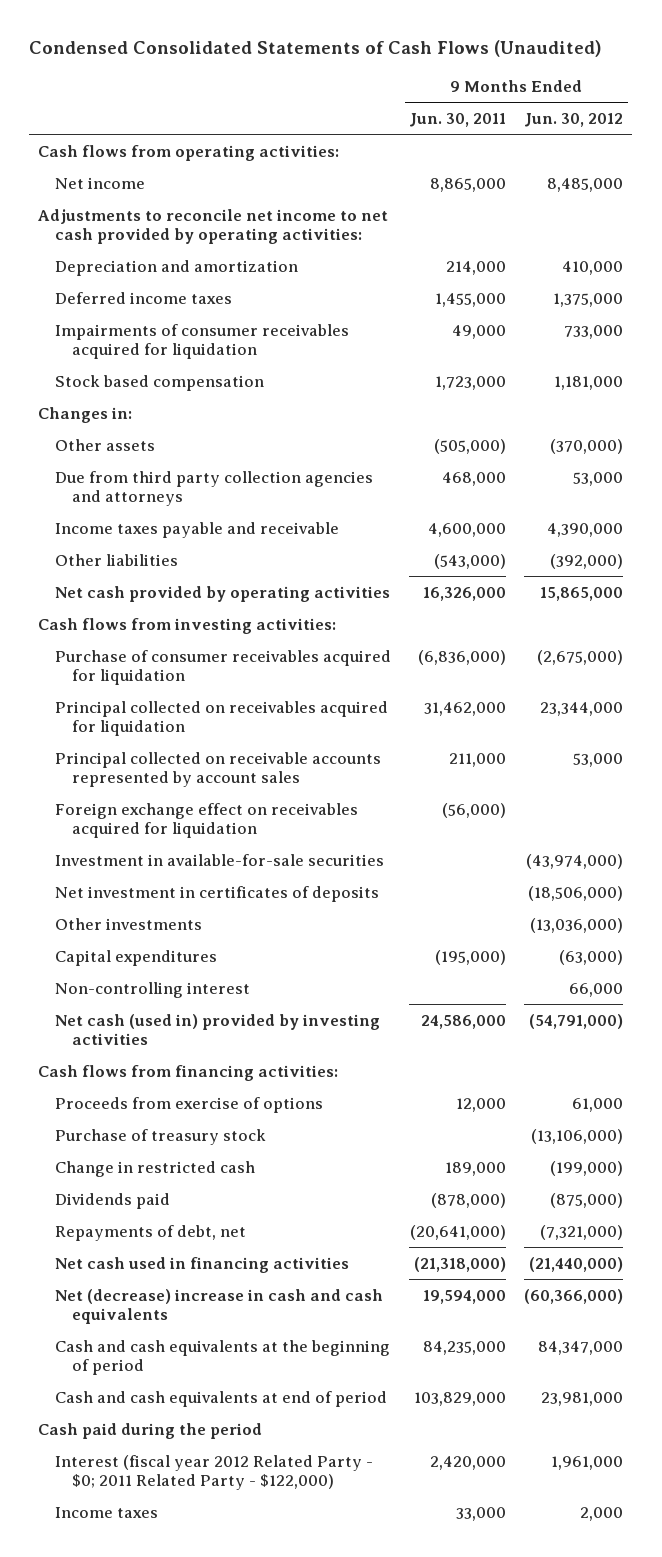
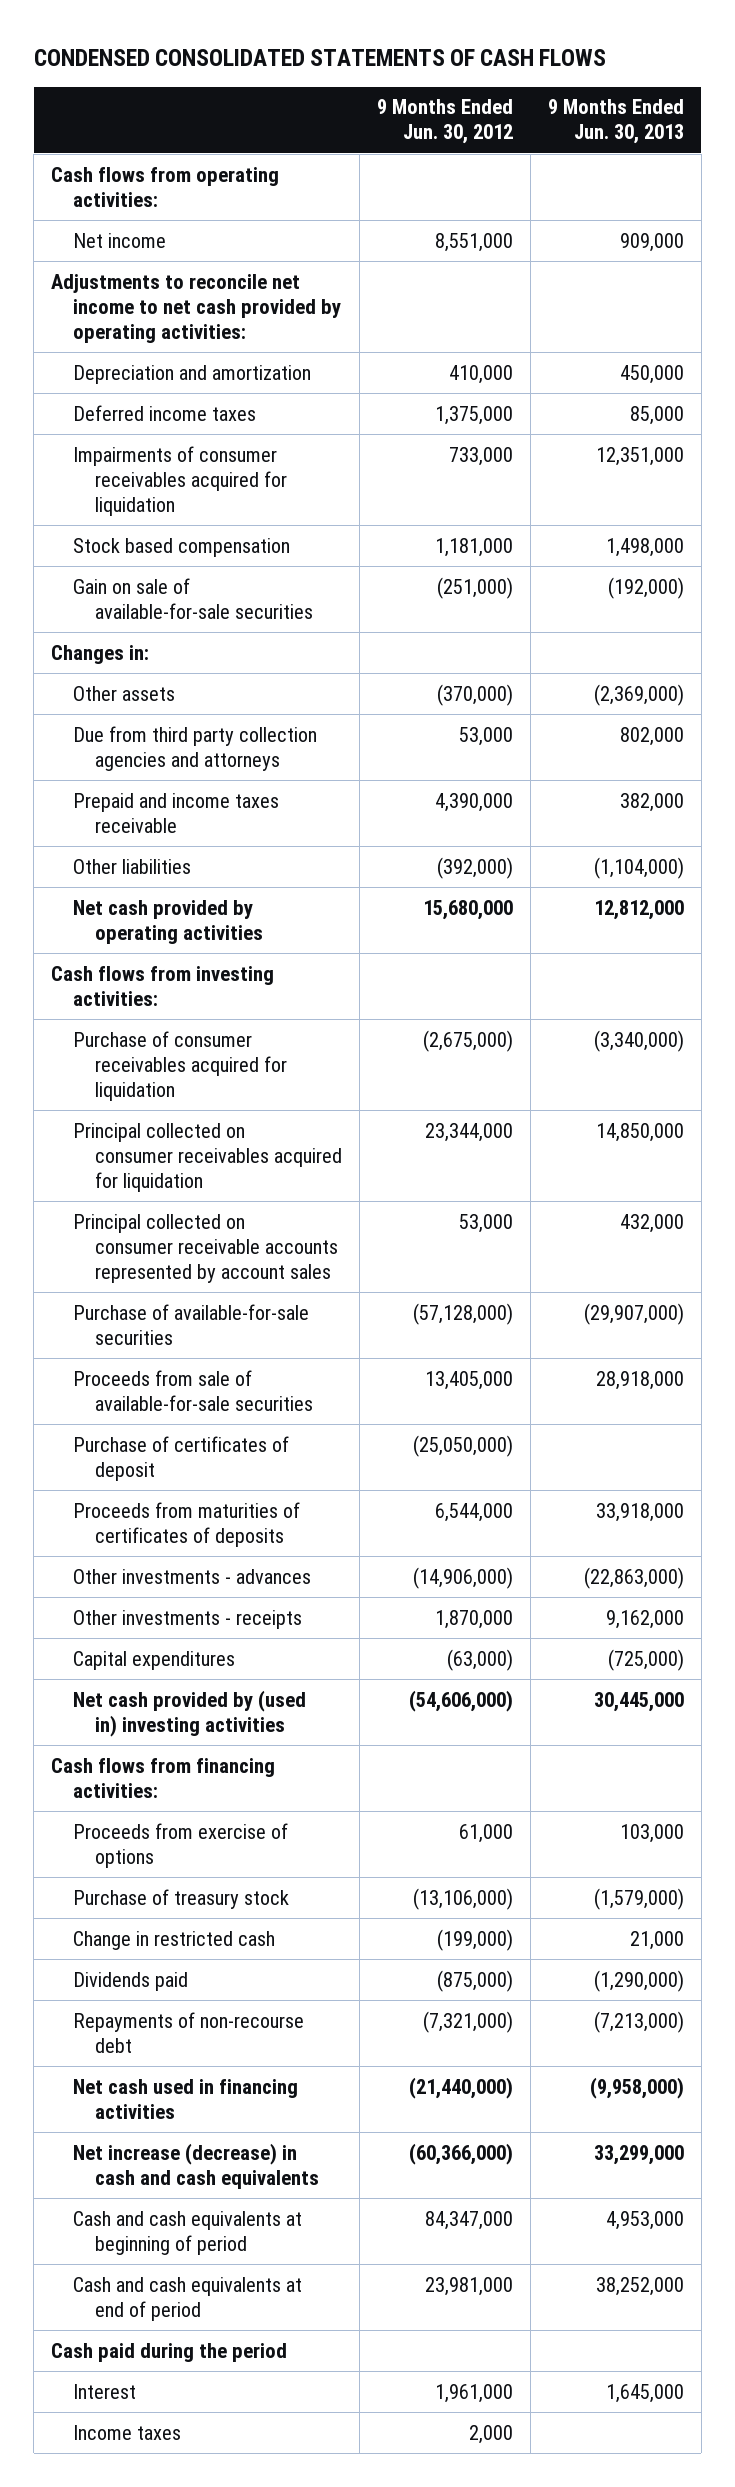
- Condensed Consolidated Statements of Cash Flows (Unaudited)
+ CONDENSED CONSOLIDATED STATEMENTS OF CASH FLOWS
- | 9 Months Ended Jun. 30, 2011 | 9 Months Ended Jun. 30, 2012
+ | 9 Months Ended Jun. 30, 2012 | 9 Months Ended Jun. 30, 2013
- Net income | 8,865,000 | 8,485,000
+ Net income | 8,551,000 | 909,000
+ Gain on sale of available-for-sale securities | (251,000) | (192,000)
- Income taxes payable and receivable | 4,600,000 | 4,390,000
+ Prepaid and income taxes receivable | 4,390,000 | 382,000
- Net cash provided by operating activities | 16,326,000 | 15,865,000
+ Net cash provided by operating activities | 15,680,000 | 12,812,000
- Principal collected on receivables acquired for liquidation | 31,462,000 | 23,344,000
- Principal collected on receivable accounts represented by account sales | 211,000 | 53,000
- Foreign exchange effect on receivables acquired for liquidation | (56,000) |
- Investment in available-for-sale securities | | (43,974,000)
- Net investment in certificates of deposits | | (18,506,000)
- Other investments | | (13,036,000)
+ Principal collected on consumer receivables acquired for liquidation | 23,344,000 | 14,850,000
+ Principal collected on consumer receivable accounts represented by account sales | 53,000 | 432,000
+ Purchase of available-for-sale securities | (57,128,000) | (29,907,000)
+ Proceeds from sale of available-for-sale securities | 13,405,000 | 28,918,000
+ Purchase of certificates of deposit | (25,050,000) |
+ Proceeds from maturities of certificates of deposits | 6,544,000 | 33,918,000
+ Other investments - advances | (14,906,000) | (22,863,000)
+ Other investments - receipts | 1,870,000 | 9,162,000
- Non-controlling interest | | 66,000
- Net cash (used in) provided by investing activities | 24,586,000 | (54,791,000)
+ Net cash provided by (used in) investing activities | (54,606,000) | 30,445,000
- Repayments of debt, net | (20,641,000) | (7,321,000)
+ Repayments of non-recourse debt | (7,321,000) | (7,213,000)
- Net (decrease) increase in cash and cash equivalents | 19,594,000 | (60,366,000)
- Cash and cash equivalents at the beginning of period | 84,235,000 | 84,347,000
+ Net increase (decrease) in cash and cash equivalents | (60,366,000) | 33,299,000
+ Cash and cash equivalents at beginning of period | 84,347,000 | 4,953,000
- Interest (fiscal year 2012 Related Party - $0; 2011 Related Party - $122,000) | 2,420,000 | 1,961,000
+ Interest | 1,961,000 | 1,645,000

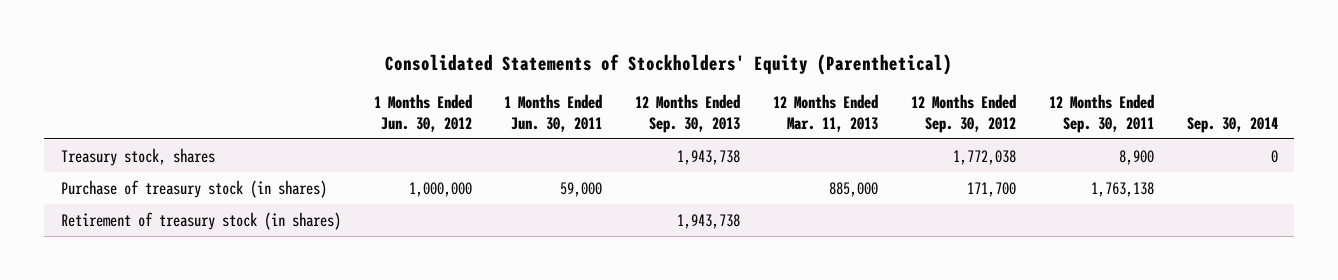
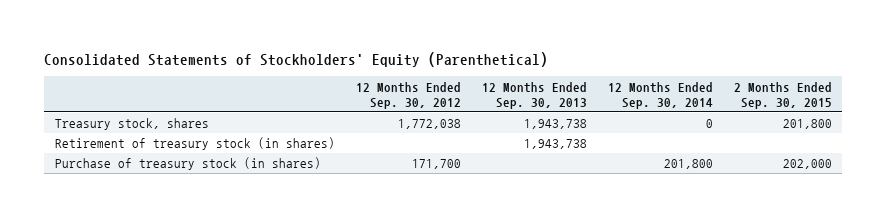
- | 1 Months Ended Jun. 30, 2012 | 1 Months Ended Jun. 30, 2011 | 12 Months Ended Sep. 30, 2013 | 12 Months Ended Mar. 11, 2013 | 12 Months Ended Sep. 30, 2012 | 12 Months Ended Sep. 30, 2011 | Sep. 30, 2014
+ | 12 Months Ended Sep. 30, 2012 | 12 Months Ended Sep. 30, 2013 | 12 Months Ended Sep. 30, 2014 | 2 Months Ended Sep. 30, 2015
moved down: Purchase of treasury stock (in shares) | 171,700 | | 201,800 | 202,000

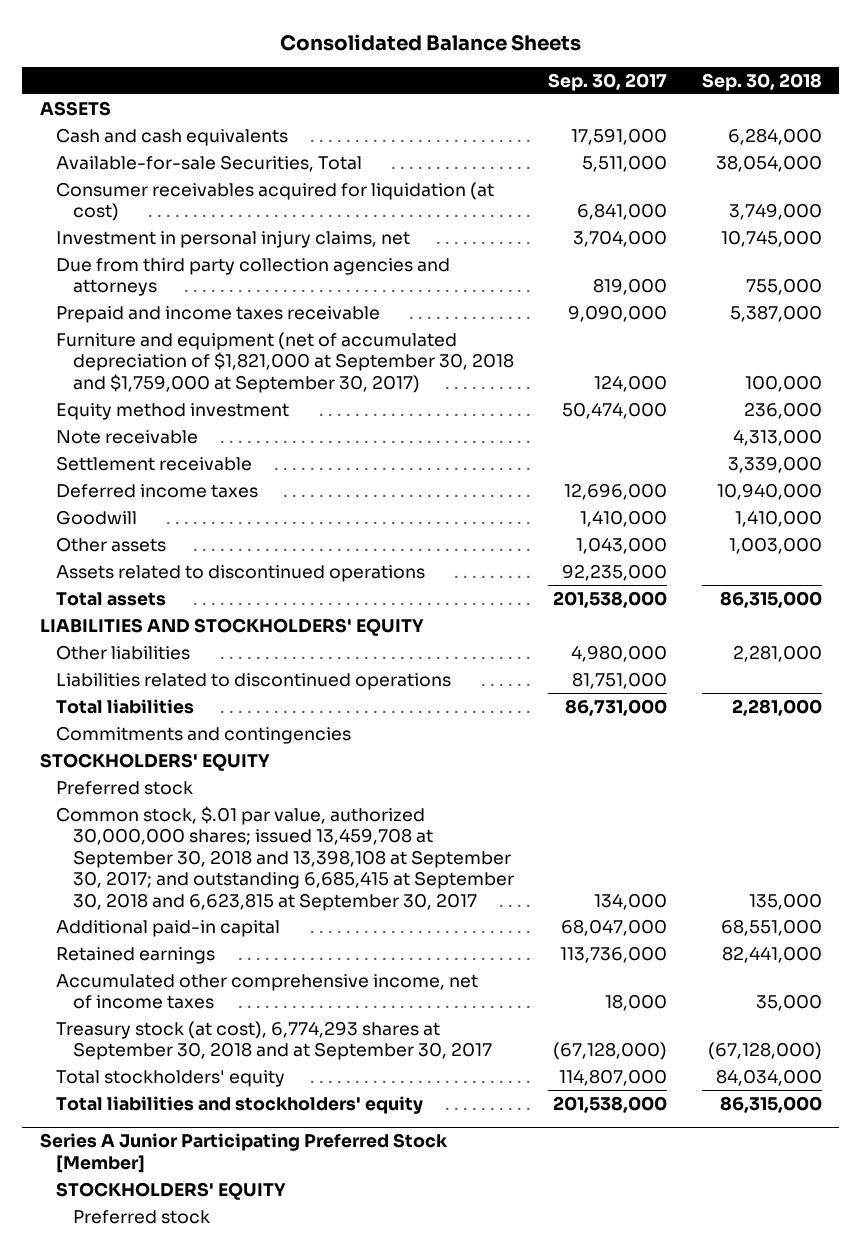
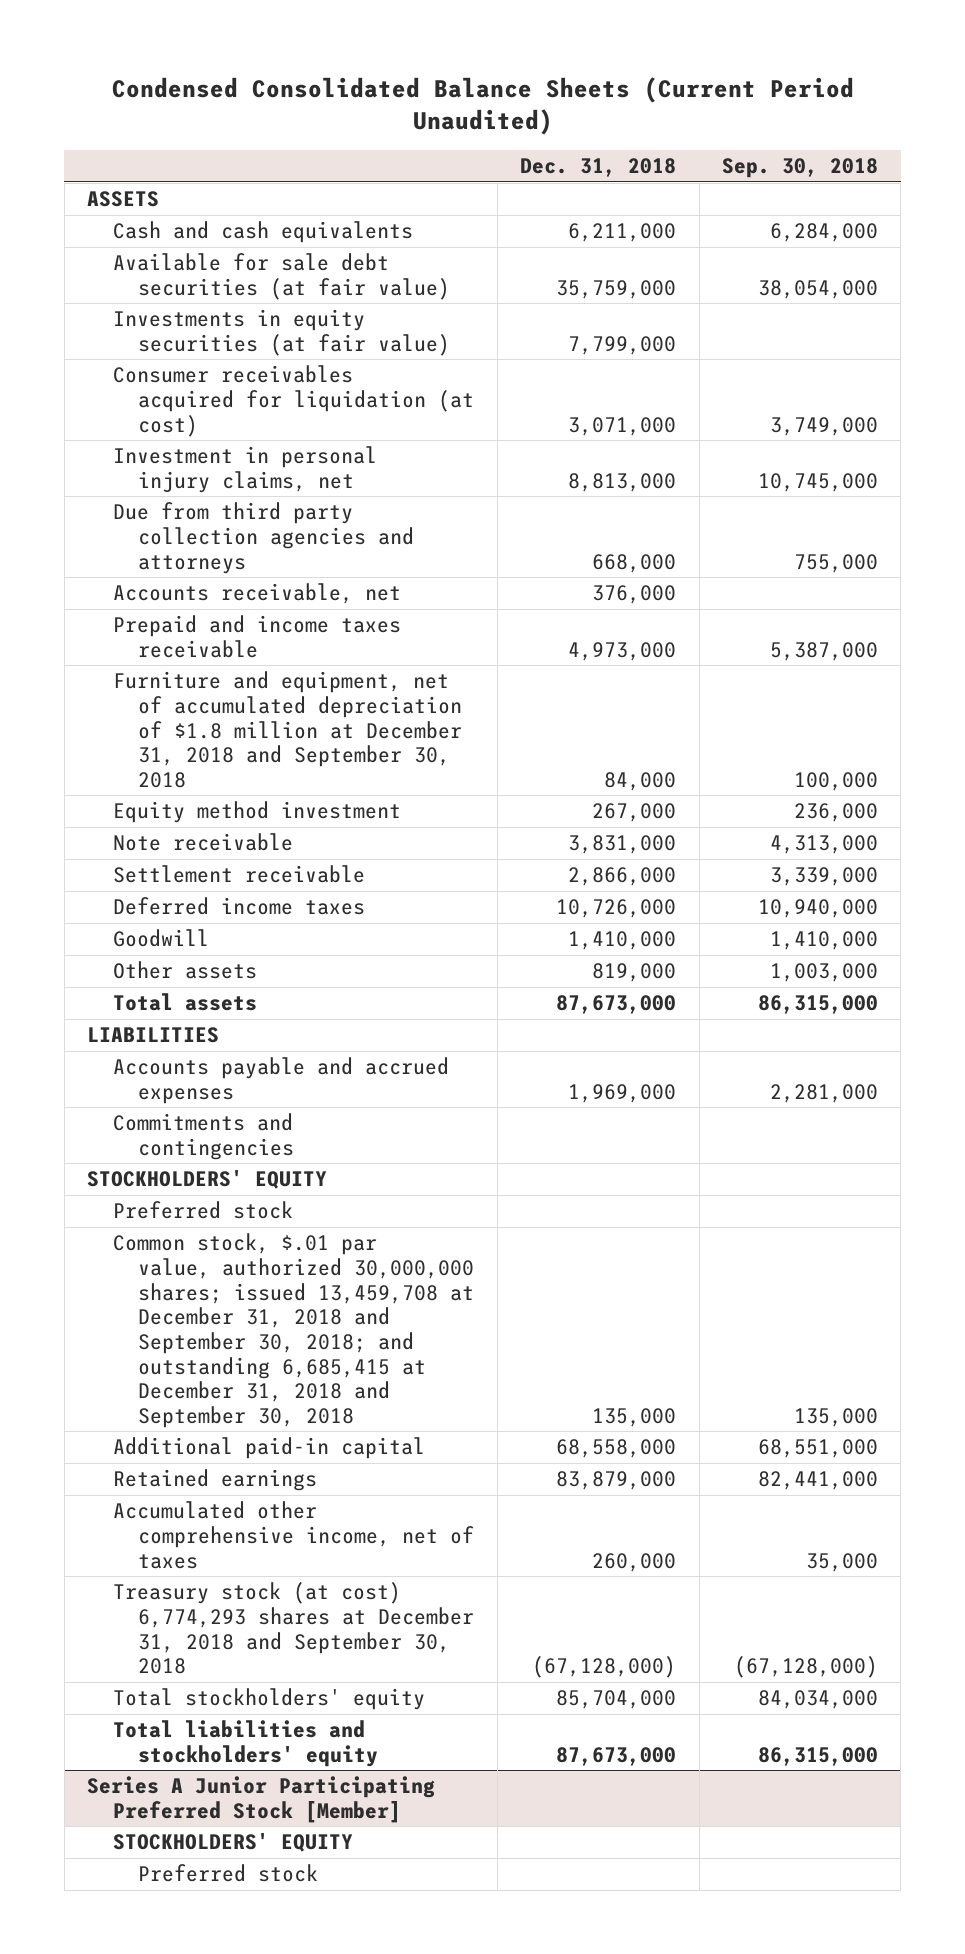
- Consolidated Balance Sheets
+ Condensed Consolidated Balance Sheets (Current Period Unaudited)
- | Sep. 30, 2017 | Sep. 30, 2018
+ | Dec. 31, 2018 | Sep. 30, 2018
- Available-for-sale Securities, Total | 5,511,000 | 38,054,000
+ Available for sale debt securities (at fair value) | 35,759,000 | 38,054,000
+ Investments in equity securities (at fair value) | 7,799,000 |
+ Accounts receivable, net | 376,000 |
- Furniture and equipment (net of accumulated depreciation of $1,821,000 at September 30, 2018 and $1,759,000 at September 30, 2017) | 124,000 | 100,000
+ Furniture and equipment, net of accumulated depreciation of $1.8 million at December 31, 2018 and September 30, 2018 | 84,000 | 100,000
- Assets related to discontinued operations | 92,235,000 |
- LIABILITIES AND STOCKHOLDERS' EQUITY
- Other liabilities | 4,980,000 | 2,281,000
- Liabilities related to discontinued operations | 81,751,000 |
- Total liabilities | 86,731,000 | 2,281,000
+ LIABILITIES
+ Accounts payable and accrued expenses | 1,969,000 | 2,281,000
- Common stock, $.01 par value, authorized 30,000,000 shares; issued 13,459,708 at September 30, 2018 and 13,398,108 at September 30, 2017; and outstanding 6,685,415 at September 30, 2018 and 6,623,815 at September 30, 2017 | 134,000 | 135,000
+ Common stock, $.01 par value, authorized 30,000,000 shares; issued 13,459,708 at December 31, 2018 and September 30, 2018; and outstanding 6,685,415 at December 31, 2018 and September 30, 2018 | 135,000 | 135,000
- Accumulated other comprehensive income, net of income taxes | 18,000 | 35,000
- Treasury stock (at cost), 6,774,293 shares at September 30, 2018 and at September 30, 2017 | (67,128,000) | (67,128,000)
+ Accumulated other comprehensive income, net of taxes | 260,000 | 35,000
+ Treasury stock (at cost) 6,774,293 shares at December 31, 2018 and September 30, 2018 | (67,128,000) | (67,128,000)

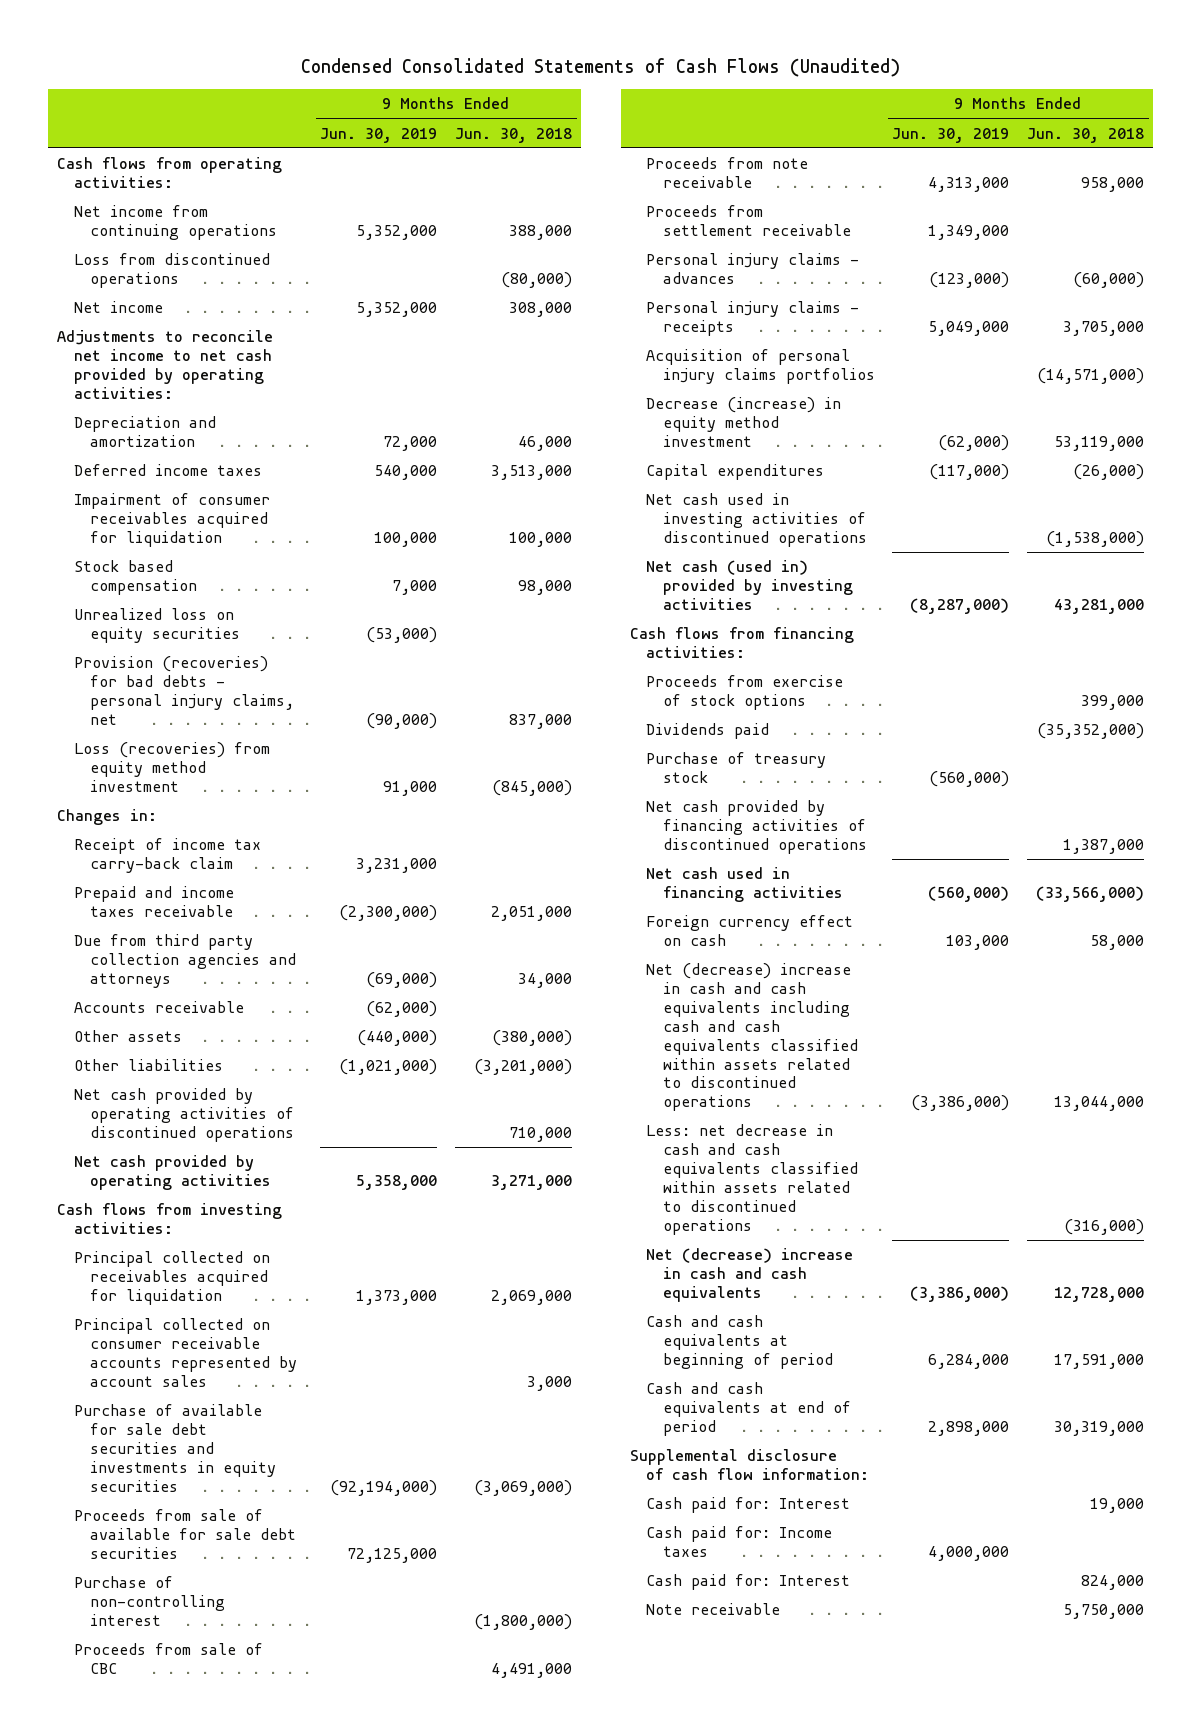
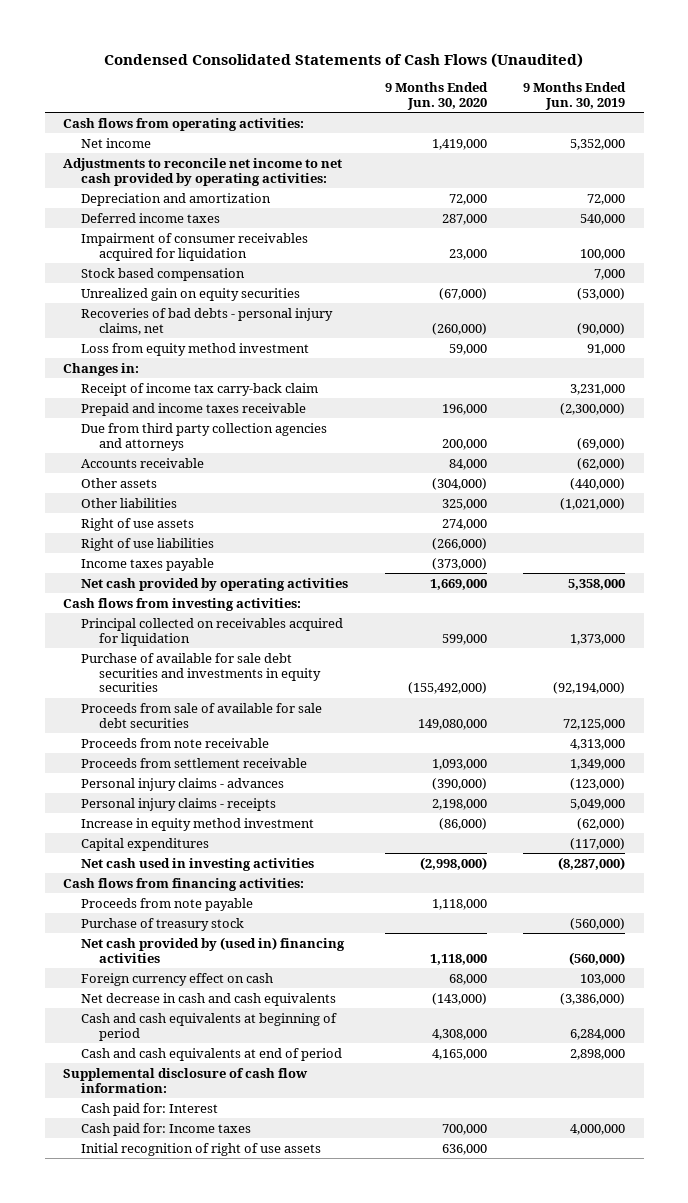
- | 9 Months Ended Jun. 30, 2019 | 9 Months Ended Jun. 30, 2018
+ | 9 Months Ended Jun. 30, 2020 | 9 Months Ended Jun. 30, 2019
- Net income from continuing operations | 5,352,000 | 388,000
- Loss from discontinued operations | | (80,000)
- Unrealized loss on equity securities | (53,000) |
- Provision (recoveries) for bad debts - personal injury claims, net | (90,000) | 837,000
- Loss (recoveries) from equity method investment | 91,000 | (845,000)
+ Unrealized gain on equity securities | (67,000) | (53,000)
+ Recoveries of bad debts - personal injury claims, net | (260,000) | (90,000)
+ Loss from equity method investment | 59,000 | 91,000
- Net cash provided by operating activities of discontinued operations | | 710,000
+ Right of use assets | 274,000 |
+ Right of use liabilities | (266,000) |
+ Income taxes payable | (373,000) |
- Principal collected on consumer receivable accounts represented by account sales | | 3,000
- Purchase of non-controlling interest | | (1,800,000)
- Proceeds from sale of CBC | | 4,491,000
- Acquisition of personal injury claims portfolios | | (14,571,000)
- Decrease (increase) in equity method investment | (62,000) | 53,119,000
+ Increase in equity method investment | (86,000) | (62,000)
- Net cash used in investing activities of discontinued operations | | (1,538,000)
- Net cash (used in) provided by investing activities | (8,287,000) | 43,281,000
+ Net cash used in investing activities | (2,998,000) | (8,287,000)
- Proceeds from exercise of stock options | | 399,000
- Dividends paid | | (35,352,000)
+ Proceeds from note payable | 1,118,000 |
- Net cash provided by financing activities of discontinued operations | | 1,387,000
- Net cash used in financing activities | (560,000) | (33,566,000)
+ Net cash provided by (used in) financing activities | 1,118,000 | (560,000)
- Net (decrease) increase in cash and cash equivalents including cash and cash equivalents classified within assets related to discontinued operations | (3,386,000) | 13,044,000
- Less: net decrease in cash and cash equivalents classified within assets related to discontinued operations | | (316,000)
- Net (decrease) increase in cash and cash equivalents | (3,386,000) | 12,728,000
+ Net decrease in cash and cash equivalents | (143,000) | (3,386,000)
- Cash paid for: Interest | | 824,000
- Note receivable | | 5,750,000
+ Initial recognition of right of use assets | 636,000 |

